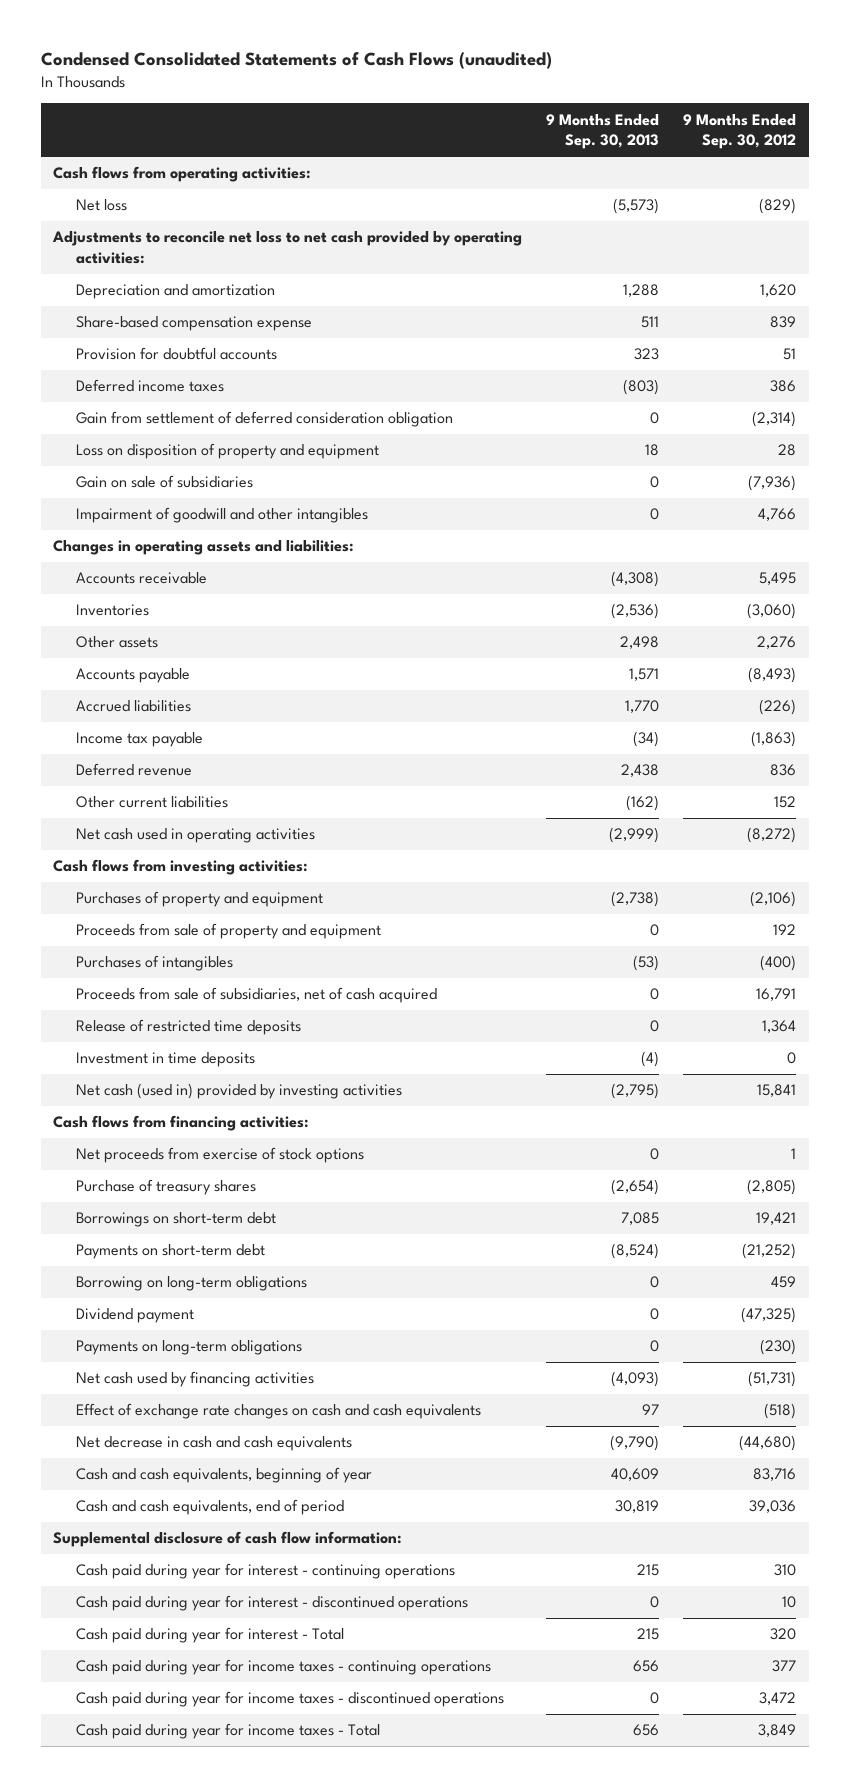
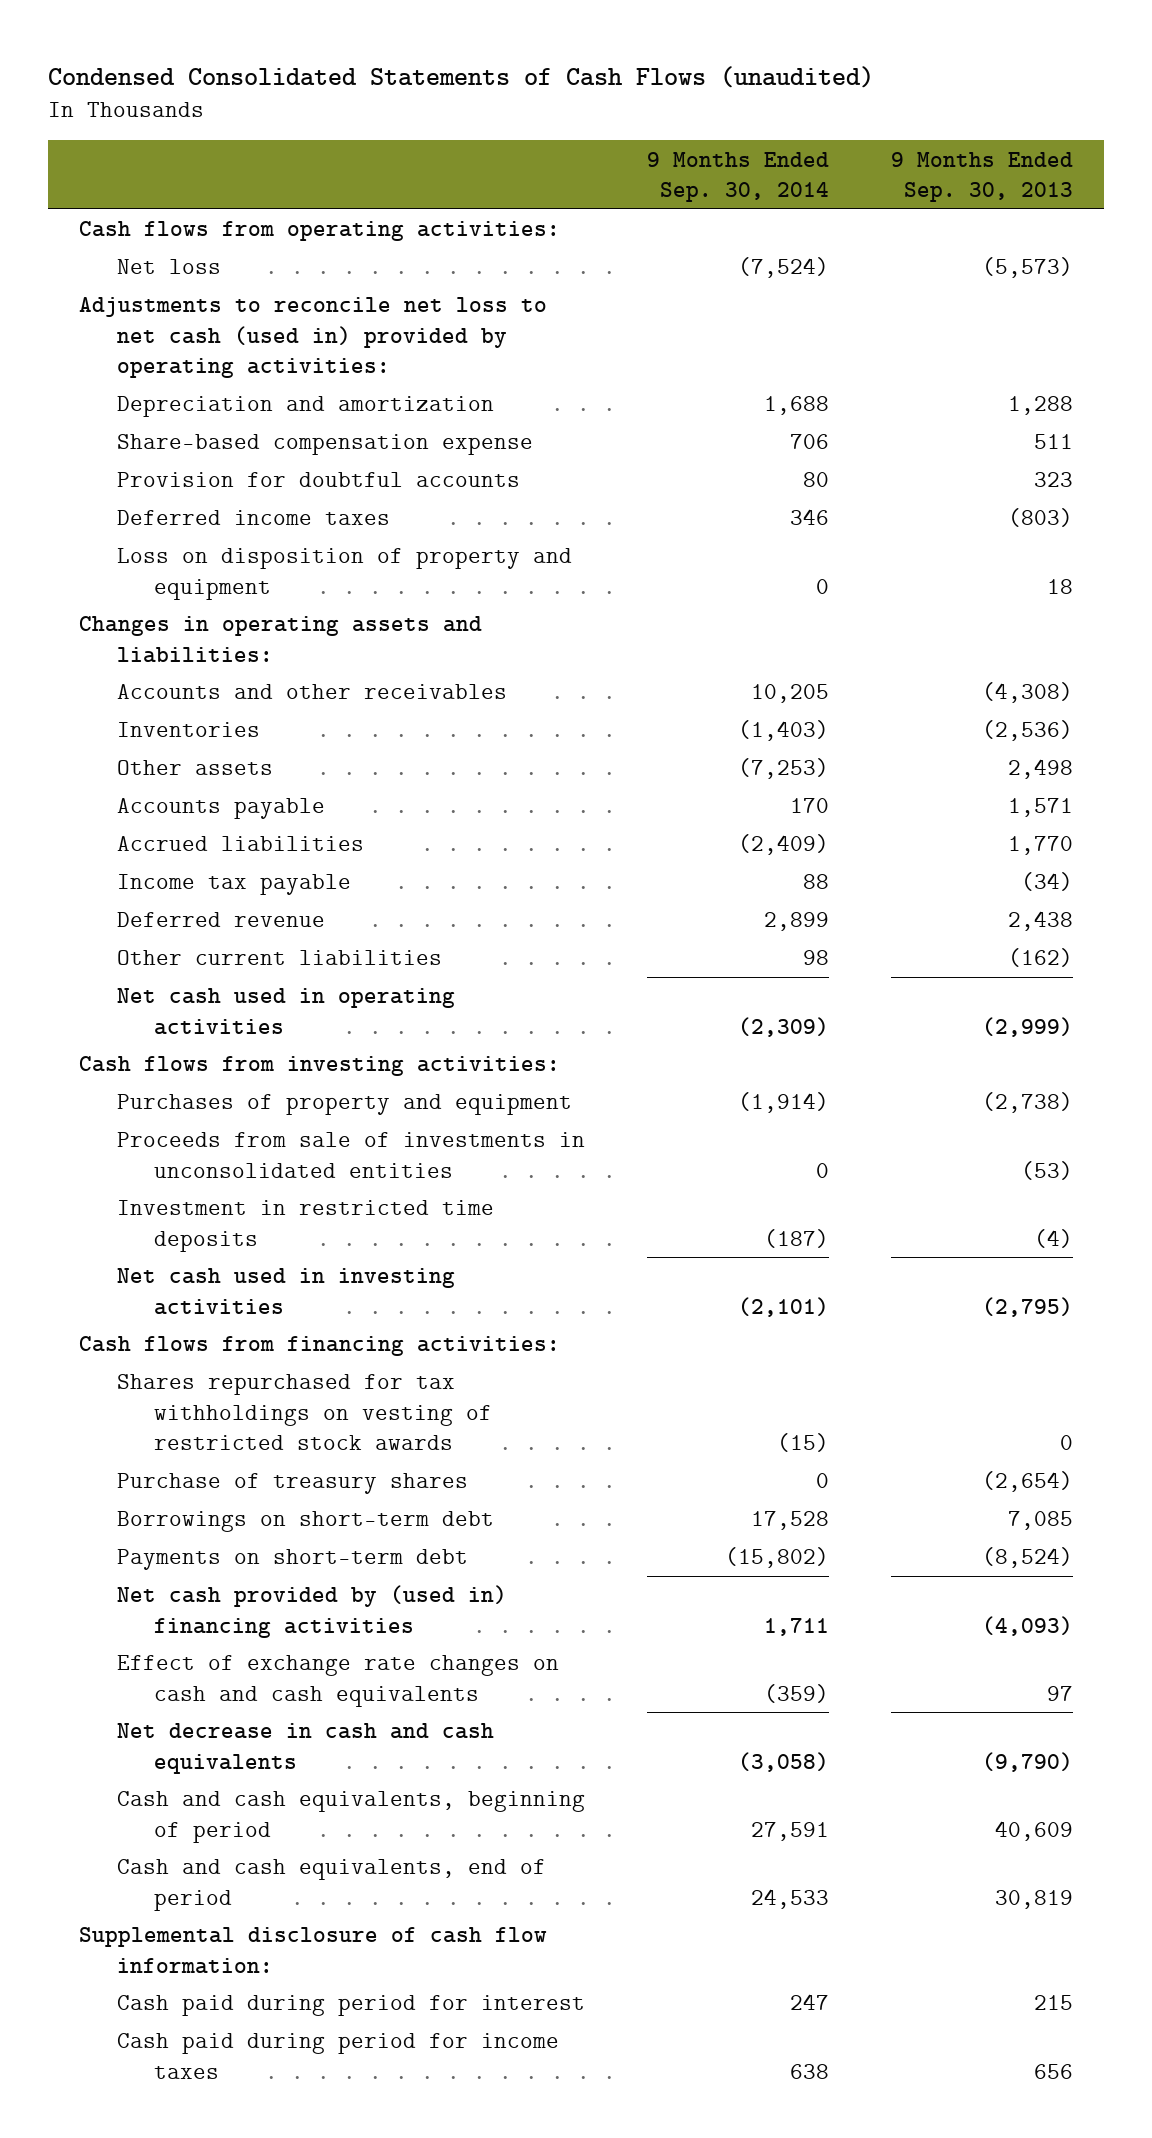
- | 9 Months Ended Sep. 30, 2013 | 9 Months Ended Sep. 30, 2012
+ | 9 Months Ended Sep. 30, 2014 | 9 Months Ended Sep. 30, 2013
- Adjustments to reconcile net loss to net cash provided by operating activities:
+ Adjustments to reconcile net loss to net cash (used in) provided by operating activities:
- Gain from settlement of deferred consideration obligation | 0 | (2,314)
- Gain on sale of subsidiaries | 0 | (7,936)
- Impairment of goodwill and other intangibles | 0 | 4,766
- Accounts receivable | (4,308) | 5,495
+ Accounts and other receivables | 10,205 | (4,308)
- Proceeds from sale of property and equipment | 0 | 192
- Purchases of intangibles | (53) | (400)
- Proceeds from sale of subsidiaries, net of cash acquired | 0 | 16,791
- Release of restricted time deposits | 0 | 1,364
- Investment in time deposits | (4) | 0
- Net cash (used in) provided by investing activities | (2,795) | 15,841
+ Proceeds from sale of investments in unconsolidated entities | 0 | (53)
+ Investment in restricted time deposits | (187) | (4)
+ Net cash used in investing activities | (2,101) | (2,795)
- Net proceeds from exercise of stock options | 0 | 1
+ Shares repurchased for tax withholdings on vesting of restricted stock awards | (15) | 0
- Borrowing on long-term obligations | 0 | 459
- Dividend payment | 0 | (47,325)
- Payments on long-term obligations | 0 | (230)
- Net cash used by financing activities | (4,093) | (51,731)
+ Net cash provided by (used in) financing activities | 1,711 | (4,093)
- Cash and cash equivalents, beginning of year | 40,609 | 83,716
+ Cash and cash equivalents, beginning of period | 27,591 | 40,609
- Cash paid during year for interest - continuing operations | 215 | 310
- Cash paid during year for interest - discontinued operations | 0 | 10
- Cash paid during year for interest - Total | 215 | 320
- Cash paid during year for income taxes - continuing operations | 656 | 377
- Cash paid during year for income taxes - discontinued operations | 0 | 3,472
- Cash paid during year for income taxes - Total | 656 | 3,849
+ Cash paid during period for interest | 247 | 215
+ Cash paid during period for income taxes | 638 | 656

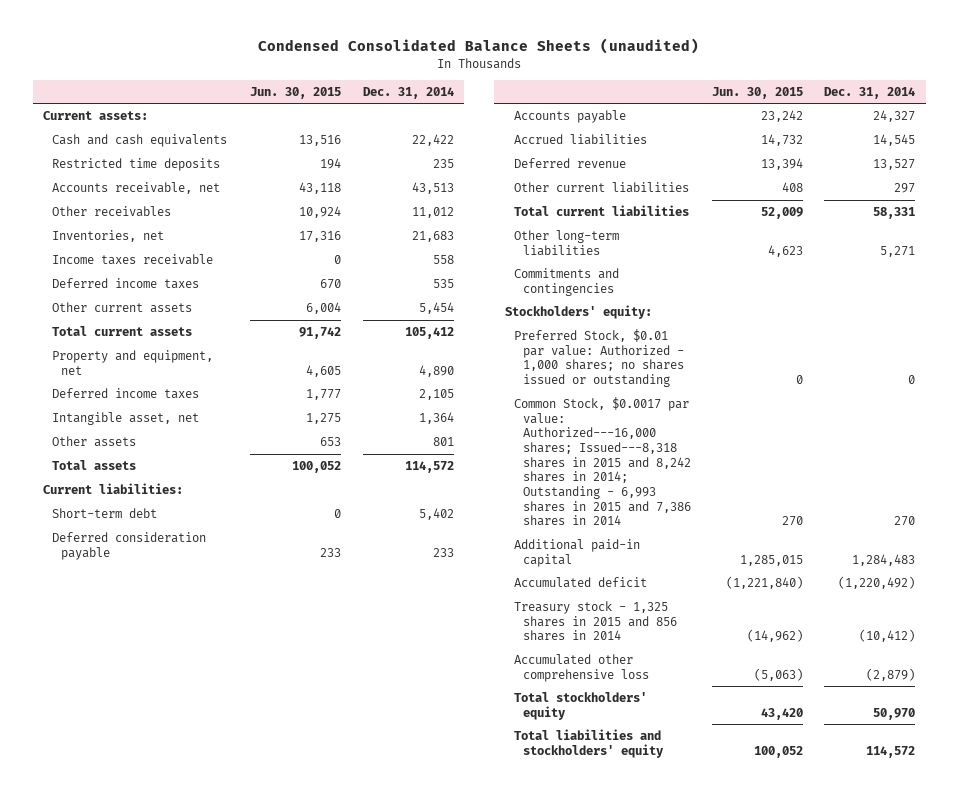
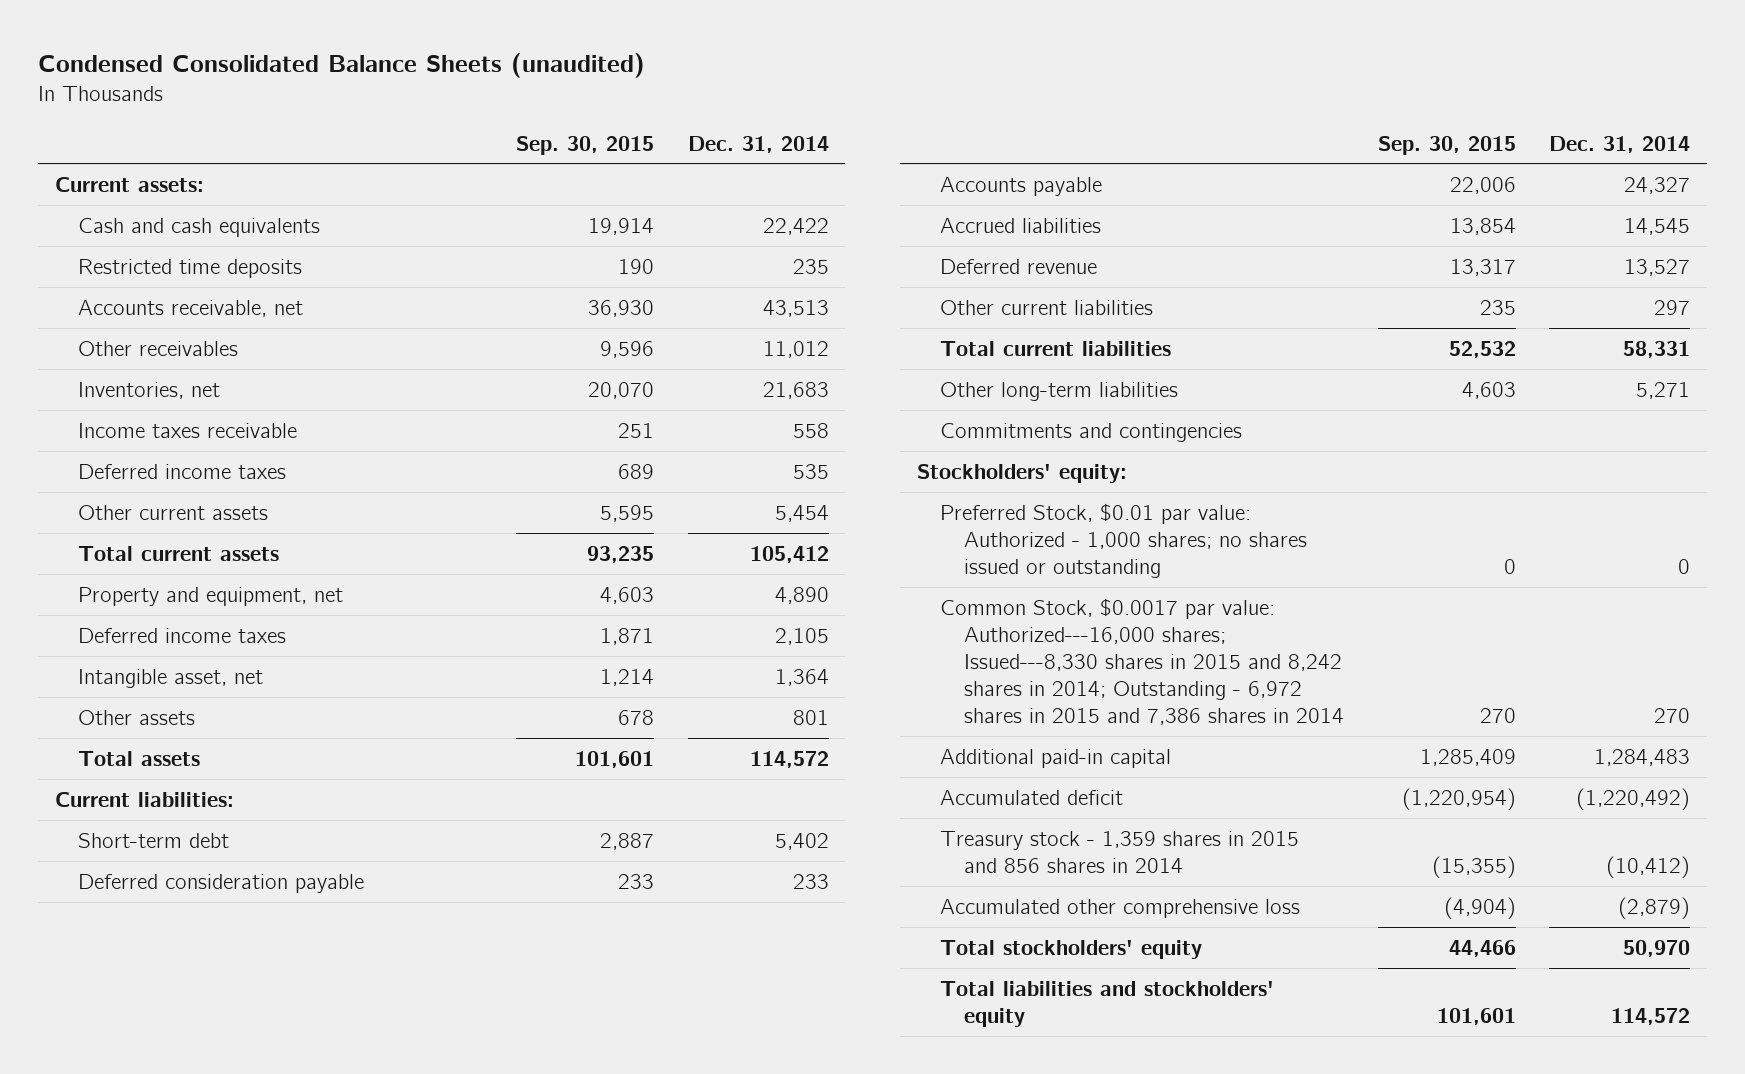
- | Jun. 30, 2015 | Dec. 31, 2014
+ | Sep. 30, 2015 | Dec. 31, 2014
- Common Stock, $0.0017 par value: Authorized---16,000 shares; Issued---8,318 shares in 2015 and 8,242 shares in 2014; Outstanding - 6,993 shares in 2015 and 7,386 shares in 2014 | 270 | 270
+ Common Stock, $0.0017 par value: Authorized---16,000 shares; Issued---8,330 shares in 2015 and 8,242 shares in 2014; Outstanding - 6,972 shares in 2015 and 7,386 shares in 2014 | 270 | 270
- Treasury stock - 1,325 shares in 2015 and 856 shares in 2014 | (14,962) | (10,412)
+ Treasury stock - 1,359 shares in 2015 and 856 shares in 2014 | (15,355) | (10,412)

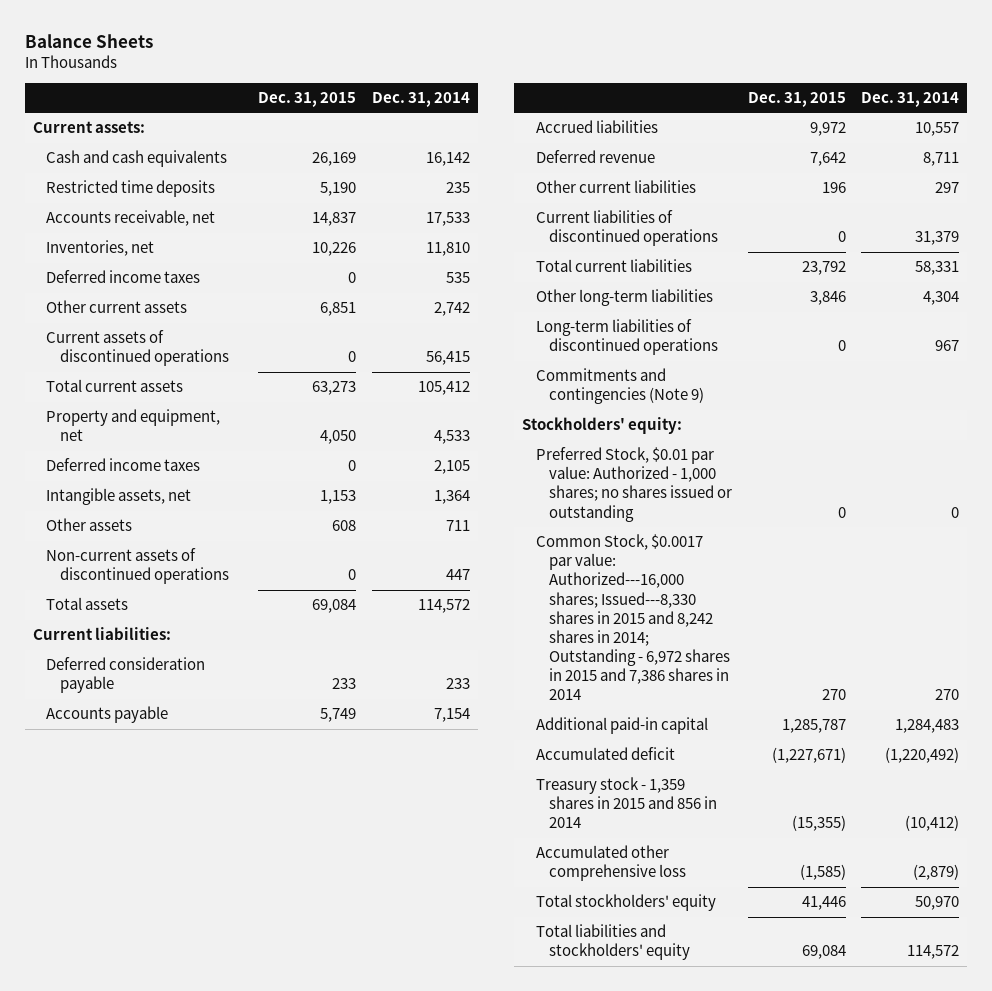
- Condensed Consolidated Balance Sheets (unaudited)
+ Balance Sheets
- | Sep. 30, 2015 | Dec. 31, 2014
+ | Dec. 31, 2015 | Dec. 31, 2014
- Cash and cash equivalents | 19,914 | 22,422
+ Cash and cash equivalents | 26,169 | 16,142
- Accounts receivable, net | 36,930 | 43,513
- Other receivables | 9,596 | 11,012
- Inventories, net | 20,070 | 21,683
- Income taxes receivable | 251 | 558
+ Accounts receivable, net | 14,837 | 17,533
+ Inventories, net | 10,226 | 11,810
- Other current assets | 5,595 | 5,454
+ Other current assets | 6,851 | 2,742
+ Current assets of discontinued operations | 0 | 56,415
- Property and equipment, net | 4,603 | 4,890
+ Property and equipment, net | 4,050 | 4,533
- Intangible asset, net | 1,214 | 1,364
- Other assets | 678 | 801
+ Intangible assets, net | 1,153 | 1,364
+ Other assets | 608 | 711
+ Non-current assets of discontinued operations | 0 | 447
- Short-term debt | 2,887 | 5,402
- Accounts payable | 22,006 | 24,327
- Accrued liabilities | 13,854 | 14,545
- Deferred revenue | 13,317 | 13,527
+ Accounts payable | 5,749 | 7,154
+ Accrued liabilities | 9,972 | 10,557
+ Deferred revenue | 7,642 | 8,711
+ Current liabilities of discontinued operations | 0 | 31,379
- Other long-term liabilities | 4,603 | 5,271
- Commitments and contingencies
+ Other long-term liabilities | 3,846 | 4,304
+ Long-term liabilities of discontinued operations | 0 | 967
+ Commitments and contingencies (Note 9)
- Treasury stock - 1,359 shares in 2015 and 856 shares in 2014 | (15,355) | (10,412)
+ Treasury stock - 1,359 shares in 2015 and 856 in 2014 | (15,355) | (10,412)

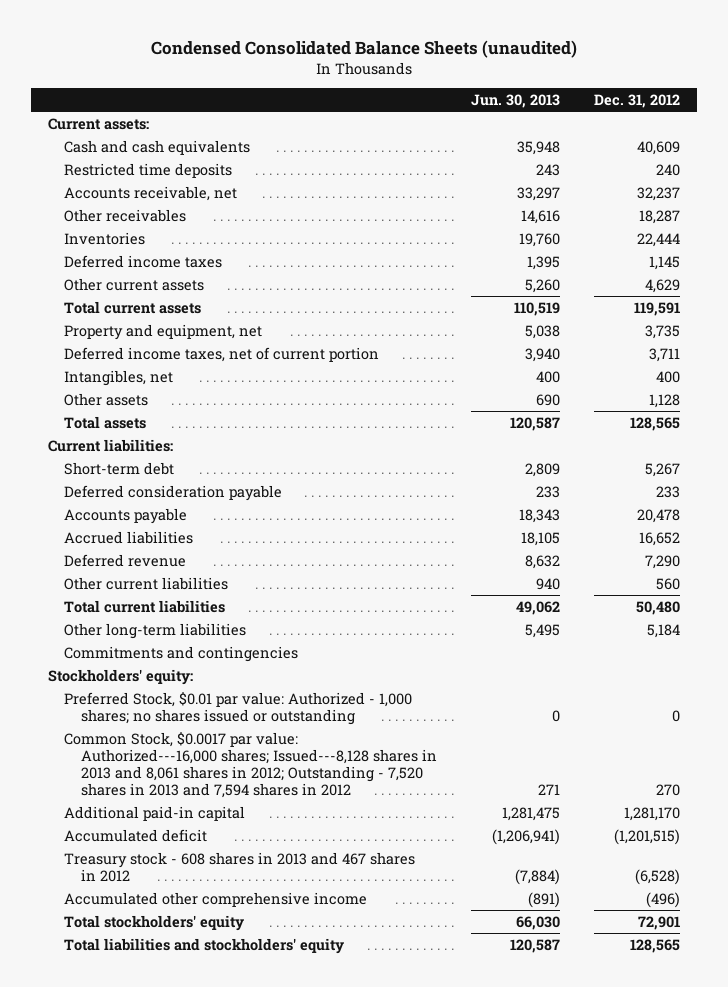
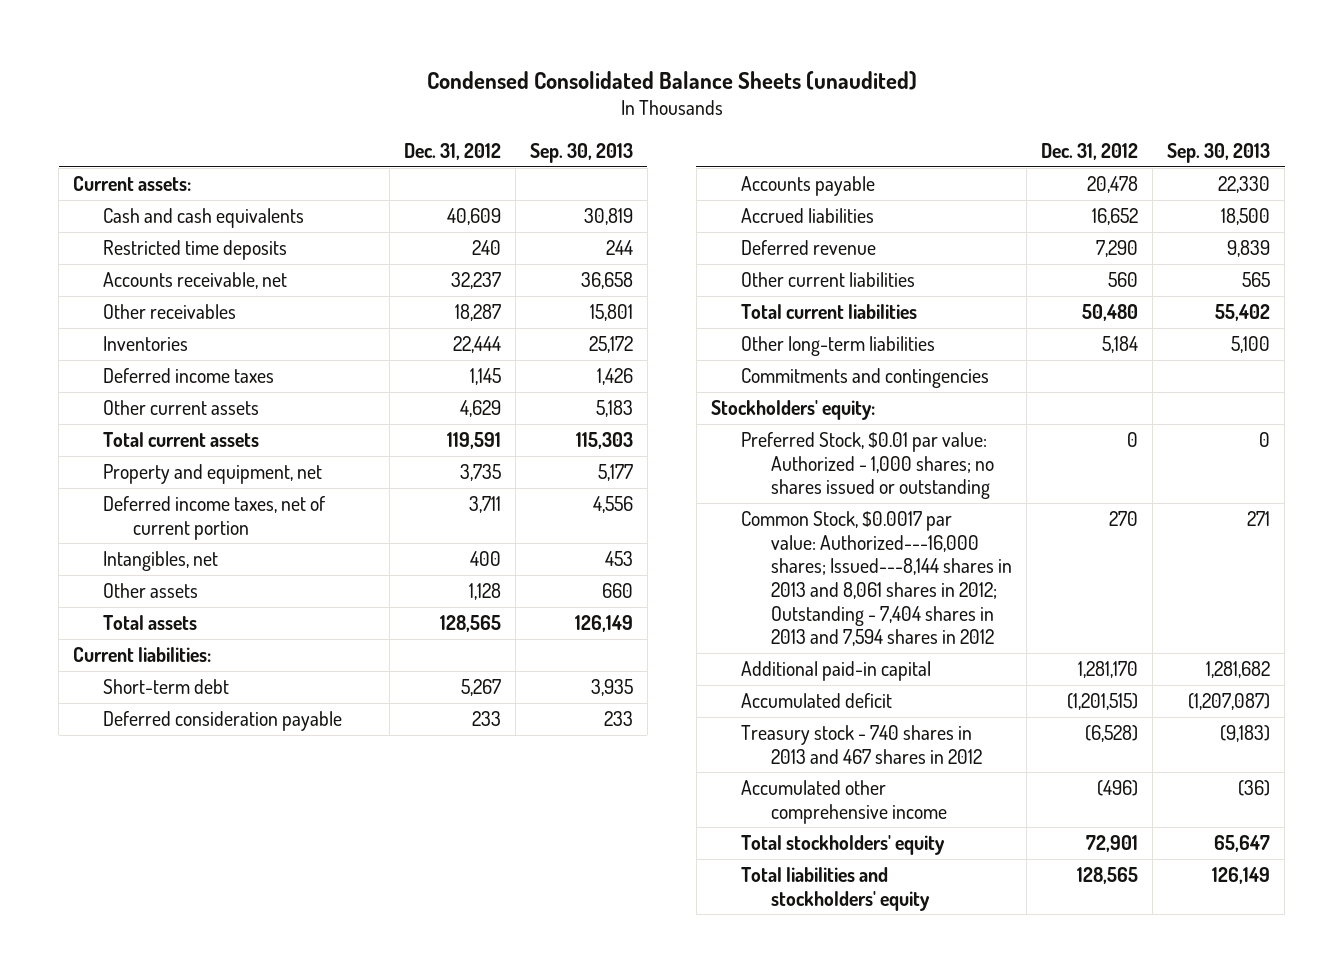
- | Jun. 30, 2013 | Dec. 31, 2012
+ | Dec. 31, 2012 | Sep. 30, 2013
- Common Stock, $0.0017 par value: Authorized---16,000 shares; Issued---8,128 shares in 2013 and 8,061 shares in 2012; Outstanding - 7,520 shares in 2013 and 7,594 shares in 2012 | 271 | 270
+ Common Stock, $0.0017 par value: Authorized---16,000 shares; Issued---8,144 shares in 2013 and 8,061 shares in 2012; Outstanding - 7,404 shares in 2013 and 7,594 shares in 2012 | 270 | 271
- Treasury stock - 608 shares in 2013 and 467 shares in 2012 | (7,884) | (6,528)
+ Treasury stock - 740 shares in 2013 and 467 shares in 2012 | (6,528) | (9,183)

